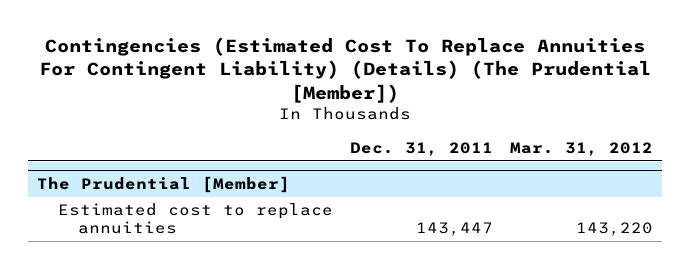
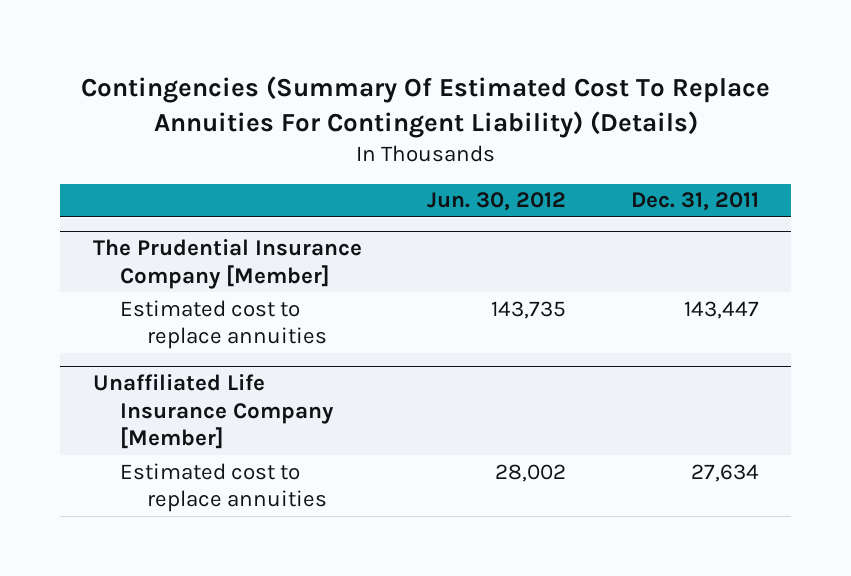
- Contingencies (Estimated Cost To Replace Annuities For Contingent Liability) (Details) (The Prudential [Member])
+ Contingencies (Summary Of Estimated Cost To Replace Annuities For Contingent Liability) (Details)
- | Dec. 31, 2011 | Mar. 31, 2012
+ | Jun. 30, 2012 | Dec. 31, 2011
- The Prudential [Member]
+ The Prudential Insurance Company [Member]
+ Unaffiliated Life Insurance Company [Member]
+ Estimated cost to replace annuities | 28,002 | 27,634

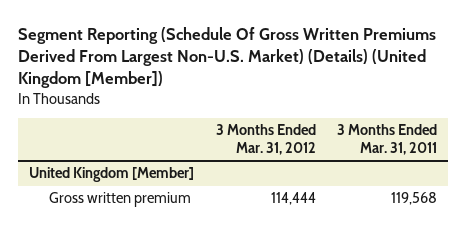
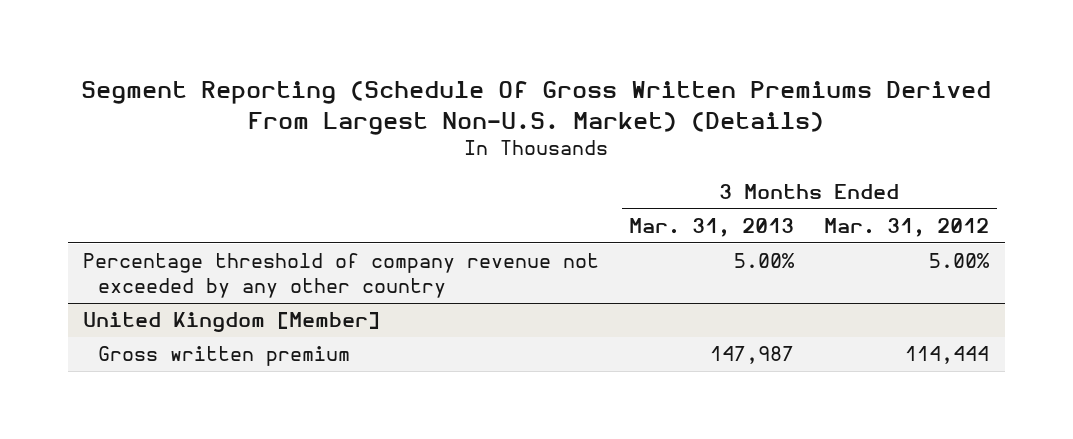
- Segment Reporting (Schedule Of Gross Written Premiums Derived From Largest Non-U.S. Market) (Details) (United Kingdom [Member])
+ Segment Reporting (Schedule Of Gross Written Premiums Derived From Largest Non-U.S. Market) (Details)
- | 3 Months Ended Mar. 31, 2012 | 3 Months Ended Mar. 31, 2011
+ | 3 Months Ended Mar. 31, 2013 | 3 Months Ended Mar. 31, 2012
+ Percentage threshold of company revenue not exceeded by any other country | 5.00% | 5.00%

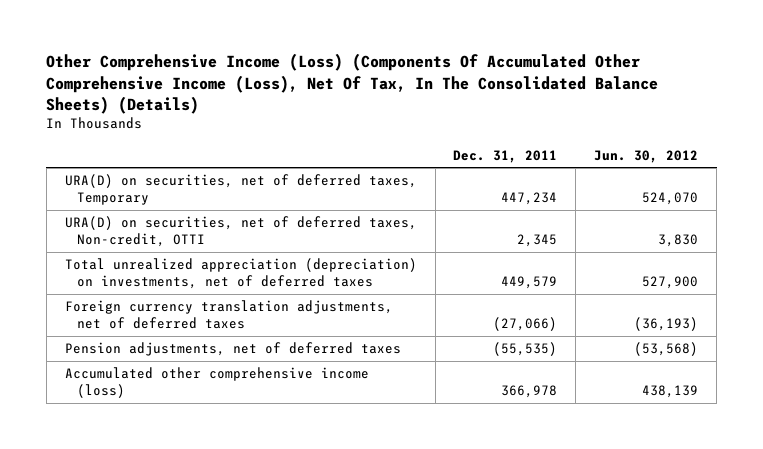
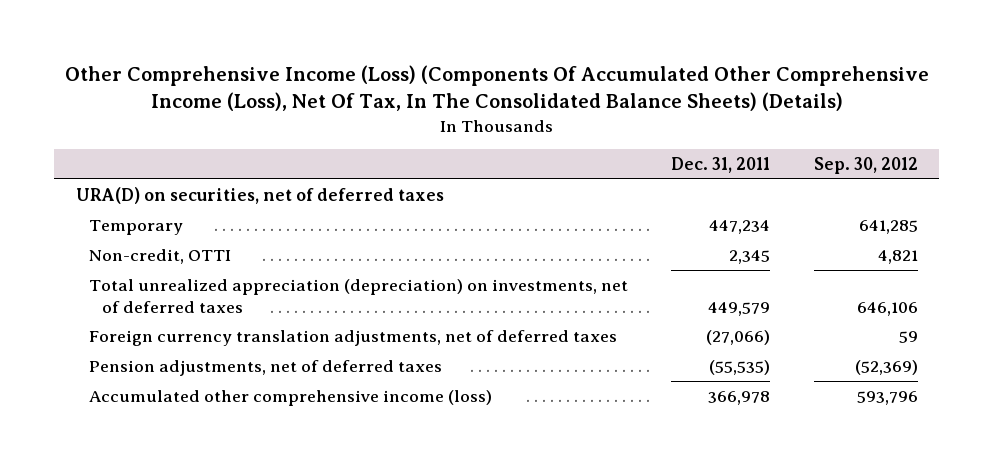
- | Dec. 31, 2011 | Jun. 30, 2012
+ | Dec. 31, 2011 | Sep. 30, 2012
- URA(D) on securities, net of deferred taxes, Temporary | 447,234 | 524,070
- URA(D) on securities, net of deferred taxes, Non-credit, OTTI | 2,345 | 3,830
+ URA(D) on securities, net of deferred taxes
+ Temporary | 447,234 | 641,285
+ Non-credit, OTTI | 2,345 | 4,821

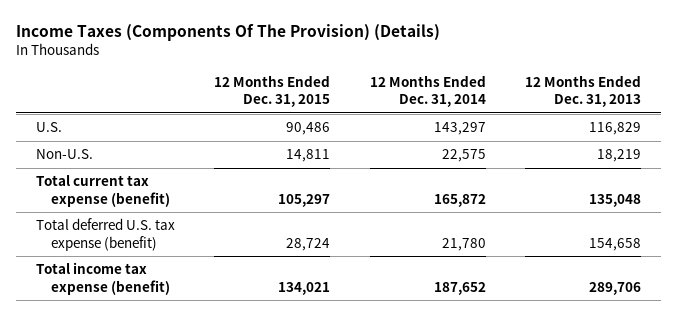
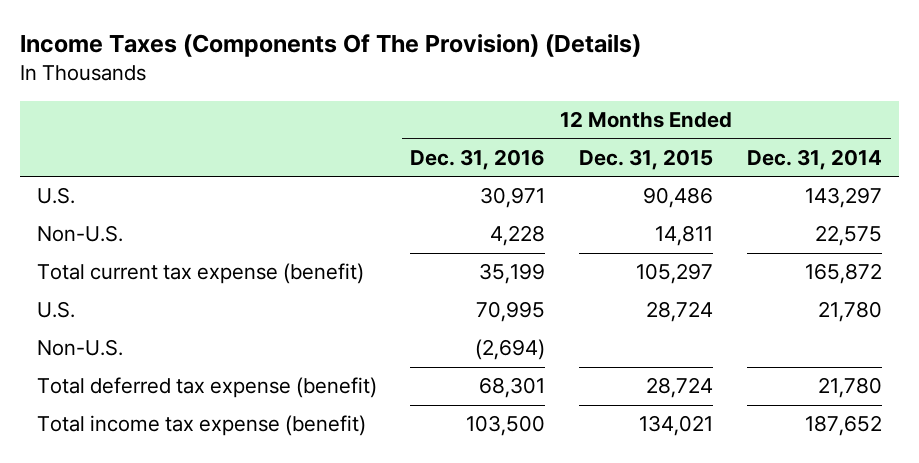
- | 12 Months Ended Dec. 31, 2015 | 12 Months Ended Dec. 31, 2014 | 12 Months Ended Dec. 31, 2013
+ | 12 Months Ended Dec. 31, 2016 | 12 Months Ended Dec. 31, 2015 | 12 Months Ended Dec. 31, 2014
- Total deferred U.S. tax expense (benefit) | 28,724 | 21,780 | 154,658
+ U.S. | 70,995 | 28,724 | 21,780
+ Non-U.S. | (2,694) | |
+ Total deferred tax expense (benefit) | 68,301 | 28,724 | 21,780

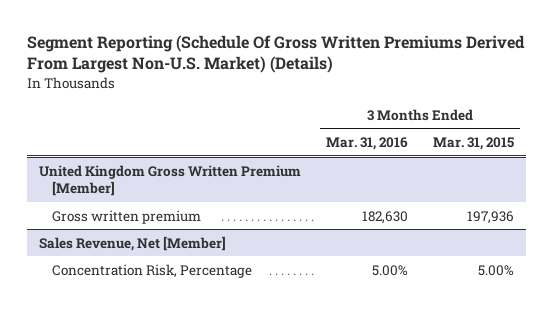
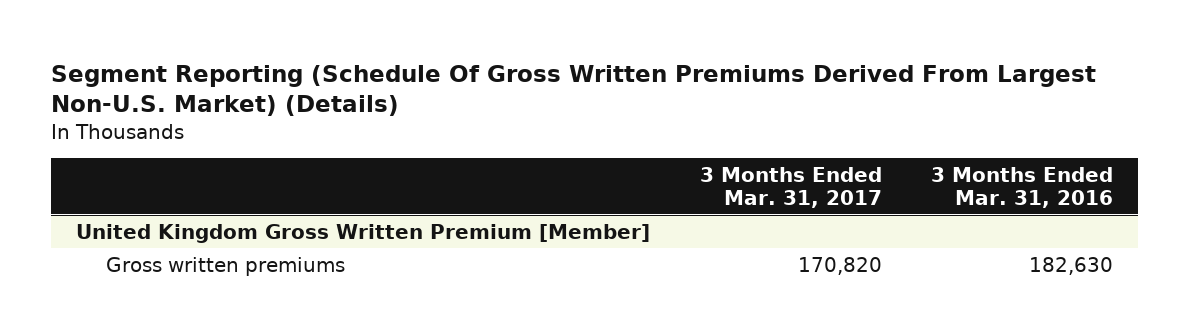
- | 3 Months Ended Mar. 31, 2016 | 3 Months Ended Mar. 31, 2015
+ | 3 Months Ended Mar. 31, 2017 | 3 Months Ended Mar. 31, 2016
@ United Kingdom Gross Written Premium [Member]
- Gross written premium | 182,630 | 197,936
- Sales Revenue, Net [Member]
- Concentration Risk, Percentage | 5.00% | 5.00%
@ United Kingdom Gross Written Premium [Member]
+ Gross written premiums | 170,820 | 182,630

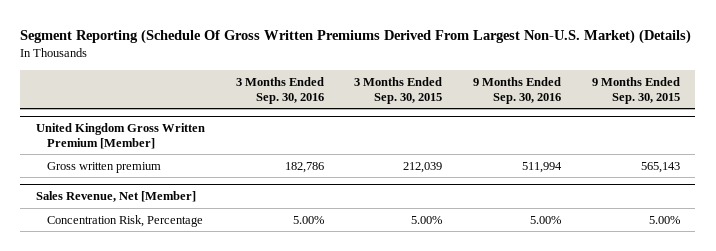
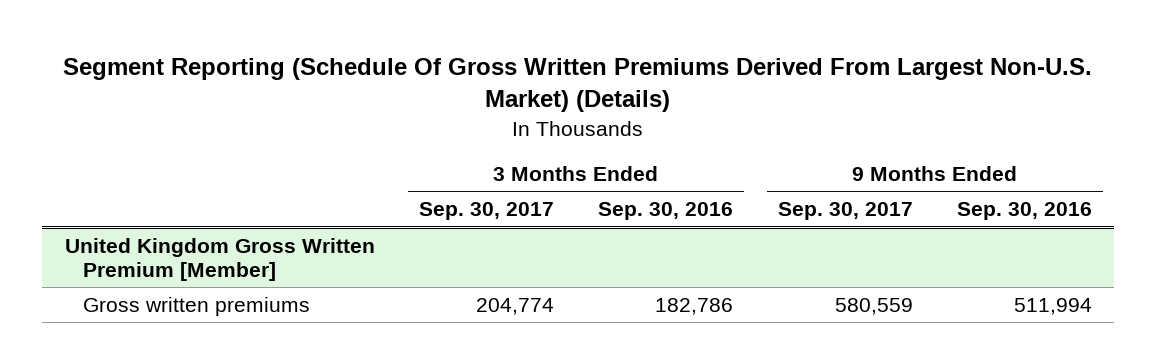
- | 3 Months Ended Sep. 30, 2016 | 3 Months Ended Sep. 30, 2015 | 9 Months Ended Sep. 30, 2016 | 9 Months Ended Sep. 30, 2015
+ | 3 Months Ended Sep. 30, 2017 | 3 Months Ended Sep. 30, 2016 | 9 Months Ended Sep. 30, 2017 | 9 Months Ended Sep. 30, 2016
@ United Kingdom Gross Written Premium [Member]
- Gross written premium | 182,786 | 212,039 | 511,994 | 565,143
- Sales Revenue, Net [Member]
- Concentration Risk, Percentage | 5.00% | 5.00% | 5.00% | 5.00%
@ United Kingdom Gross Written Premium [Member]
+ Gross written premiums | 204,774 | 182,786 | 580,559 | 511,994

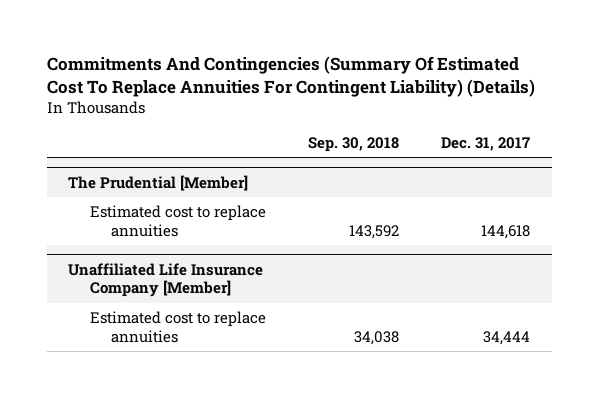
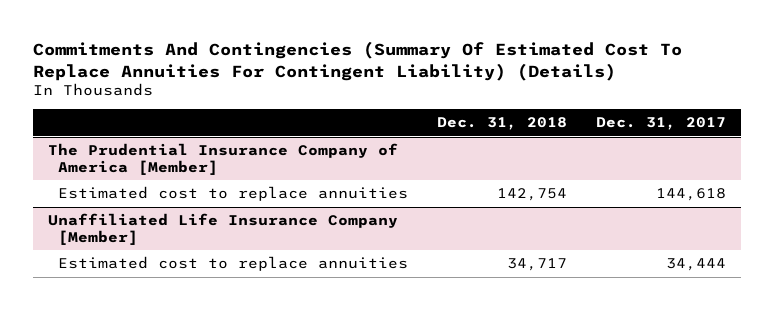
- | Sep. 30, 2018 | Dec. 31, 2017
+ | Dec. 31, 2018 | Dec. 31, 2017
- The Prudential [Member]
+ The Prudential Insurance Company of America [Member]

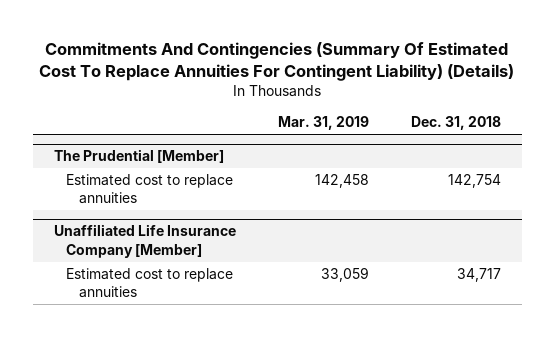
- | Dec. 31, 2018 | Dec. 31, 2017
+ | Mar. 31, 2019 | Dec. 31, 2018
- The Prudential Insurance Company of America [Member]
+ The Prudential [Member]

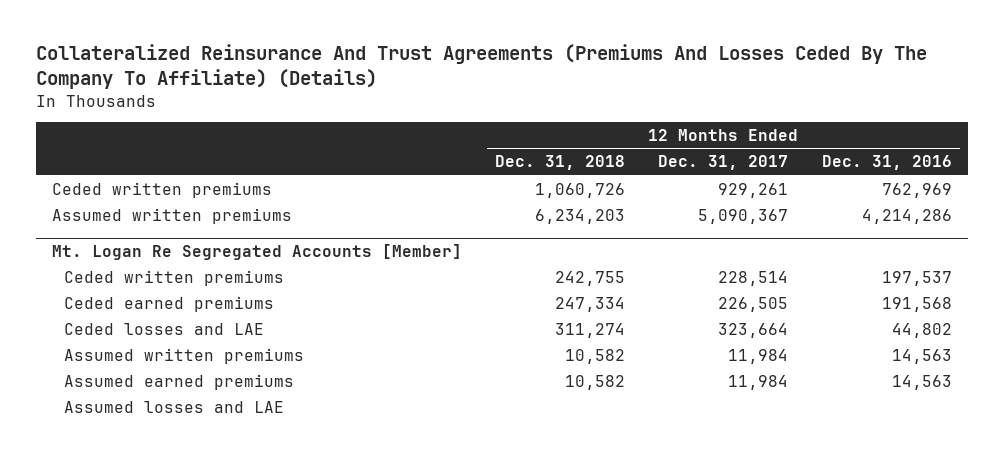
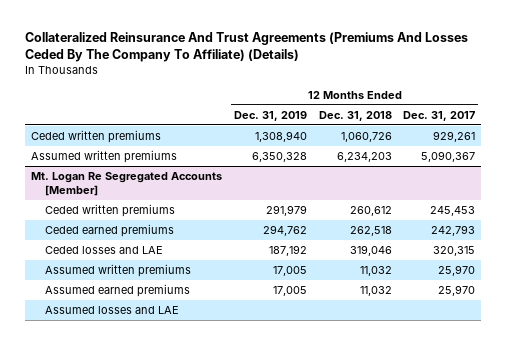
- | 12 Months Ended Dec. 31, 2018 | 12 Months Ended Dec. 31, 2017 | 12 Months Ended Dec. 31, 2016
+ | 12 Months Ended Dec. 31, 2019 | 12 Months Ended Dec. 31, 2018 | 12 Months Ended Dec. 31, 2017
@ Mt. Logan Re Segregated Accounts [Member]
- Ceded written premiums | 242,755 | 228,514 | 197,537
- Ceded earned premiums | 247,334 | 226,505 | 191,568
- Ceded losses and LAE | 311,274 | 323,664 | 44,802
- Assumed written premiums | 10,582 | 11,984 | 14,563
- Assumed earned premiums | 10,582 | 11,984 | 14,563
+ Ceded written premiums | 291,979 | 260,612 | 245,453
+ Ceded earned premiums | 294,762 | 262,518 | 242,793
+ Ceded losses and LAE | 187,192 | 319,046 | 320,315
+ Assumed written premiums | 17,005 | 11,032 | 25,970
+ Assumed earned premiums | 17,005 | 11,032 | 25,970

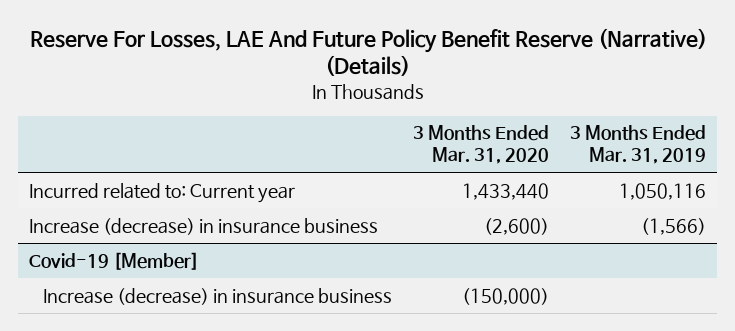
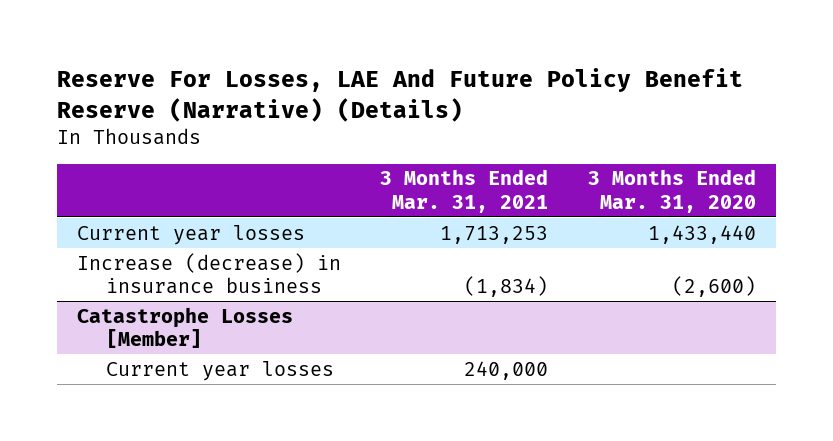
- | 3 Months Ended Mar. 31, 2020 | 3 Months Ended Mar. 31, 2019
+ | 3 Months Ended Mar. 31, 2021 | 3 Months Ended Mar. 31, 2020
- Incurred related to: Current year | 1,433,440 | 1,050,116
+ Current year losses | 1,713,253 | 1,433,440
- Covid-19 [Member]
- Increase (decrease) in insurance business | (150,000) |
+ Catastrophe Losses [Member]
+ Current year losses | 240,000 |

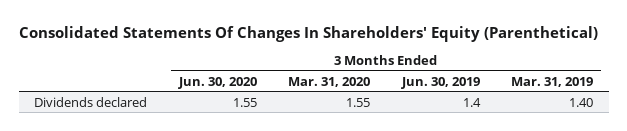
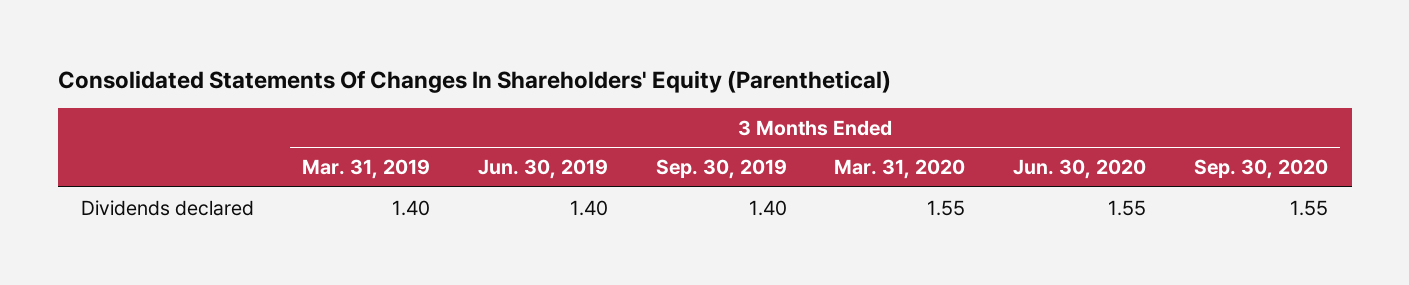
- | 3 Months Ended Jun. 30, 2020 | 3 Months Ended Mar. 31, 2020 | 3 Months Ended Jun. 30, 2019 | 3 Months Ended Mar. 31, 2019
+ | 3 Months Ended Mar. 31, 2019 | 3 Months Ended Jun. 30, 2019 | 3 Months Ended Sep. 30, 2019 | 3 Months Ended Mar. 31, 2020 | 3 Months Ended Jun. 30, 2020 | 3 Months Ended Sep. 30, 2020
- Dividends declared | 1.55 | 1.55 | 1.4 | 1.40
+ Dividends declared | 1.40 | 1.40 | 1.40 | 1.55 | 1.55 | 1.55

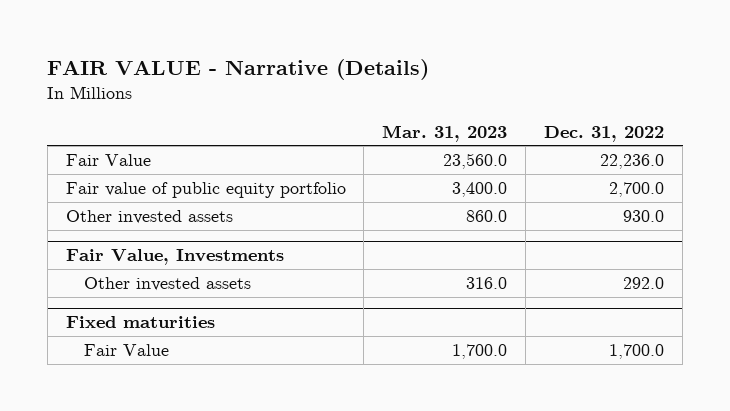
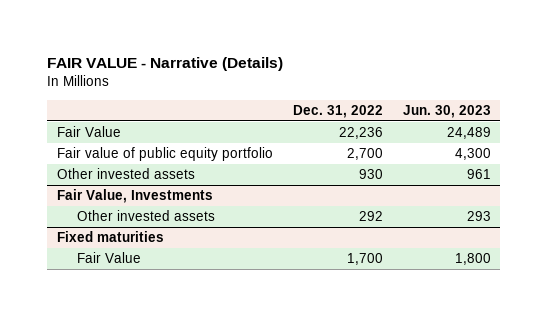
- | Mar. 31, 2023 | Dec. 31, 2022
+ | Dec. 31, 2022 | Jun. 30, 2023
- Fair Value | 23,560.0 | 22,236.0
- Fair value of public equity portfolio | 3,400.0 | 2,700.0
- Other invested assets | 860.0 | 930.0
+ Fair Value | 22,236 | 24,489
+ Fair value of public equity portfolio | 2,700 | 4,300
+ Other invested assets | 930 | 961
@ Fair Value, Investments
- Other invested assets | 316.0 | 292.0
+ Other invested assets | 292 | 293
@ Fixed maturities
- Fair Value | 1,700.0 | 1,700.0
+ Fair Value | 1,700 | 1,800

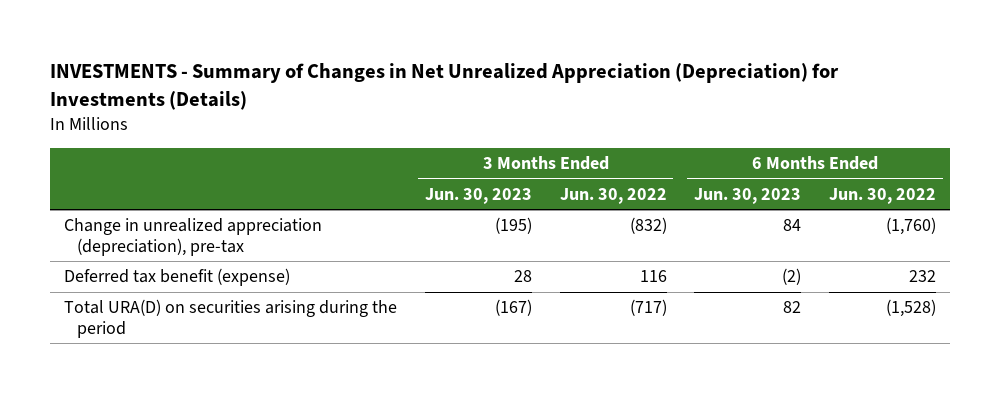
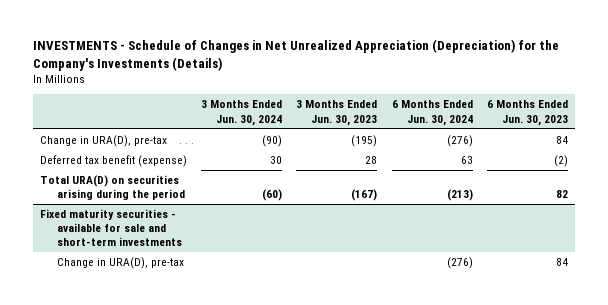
- INVESTMENTS - Summary of Changes in Net Unrealized Appreciation (Depreciation) for Investments (Details)
+ INVESTMENTS - Schedule of Changes in Net Unrealized Appreciation (Depreciation) for the Company's Investments (Details)
- | 3 Months Ended Jun. 30, 2023 | 3 Months Ended Jun. 30, 2022 | 6 Months Ended Jun. 30, 2023 | 6 Months Ended Jun. 30, 2022
+ | 3 Months Ended Jun. 30, 2024 | 3 Months Ended Jun. 30, 2023 | 6 Months Ended Jun. 30, 2024 | 6 Months Ended Jun. 30, 2023
- Change in unrealized appreciation (depreciation), pre-tax | (195) | (832) | 84 | (1,760)
+ Change in URA(D), pre-tax | (90) | (195) | (276) | 84
+ Fixed maturity securities - available for sale and short-term investments
+ Change in URA(D), pre-tax | | | (276) | 84

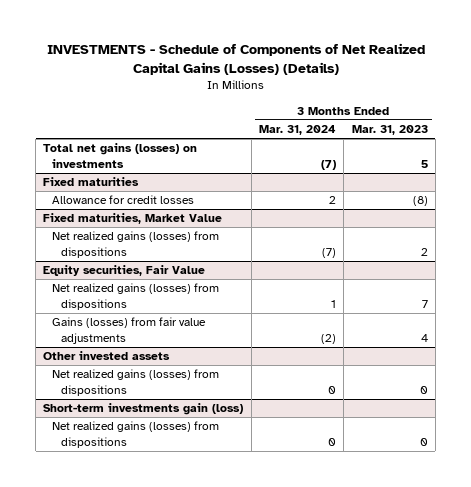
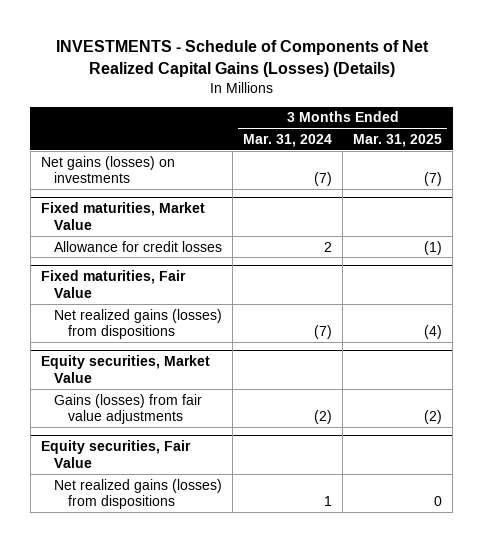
- | 3 Months Ended Mar. 31, 2024 | 3 Months Ended Mar. 31, 2023
+ | 3 Months Ended Mar. 31, 2024 | 3 Months Ended Mar. 31, 2025
- Total net gains (losses) on investments | (7) | 5
- Fixed maturities
- Allowance for credit losses | 2 | (8)
+ Net gains (losses) on investments | (7) | (7)
@ Fixed maturities, Market Value
+ Allowance for credit losses | 2 | (1)
+ Fixed maturities, Fair Value
+ Equity securities, Market Value
+ Gains (losses) from fair value adjustments | (2) | (2)
@ Equity securities, Fair Value
- Gains (losses) from fair value adjustments | (2) | 4
- Other invested assets
- Net realized gains (losses) from dispositions | 0 | 0
- Short-term investments gain (loss)
- Net realized gains (losses) from dispositions | 0 | 0

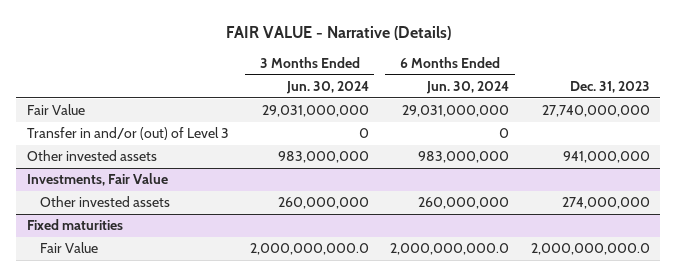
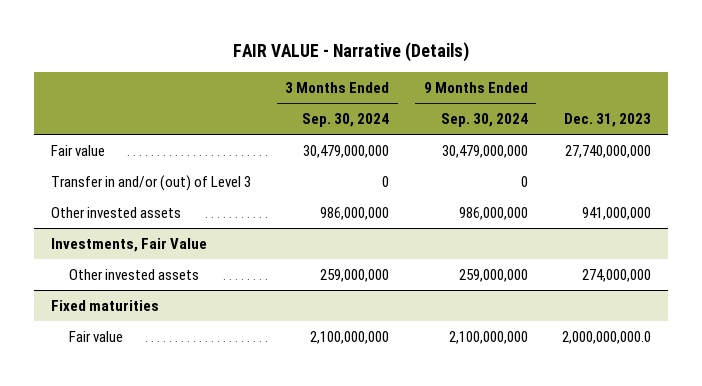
- | 3 Months Ended Jun. 30, 2024 | 6 Months Ended Jun. 30, 2024 | Dec. 31, 2023
+ | 3 Months Ended Sep. 30, 2024 | 9 Months Ended Sep. 30, 2024 | Dec. 31, 2023
- Fair Value | 29,031,000,000 | 29,031,000,000 | 27,740,000,000
+ Fair value | 30,479,000,000 | 30,479,000,000 | 27,740,000,000
@ Fixed maturities
- Fair Value | 2,000,000,000.0 | 2,000,000,000.0 | 2,000,000,000.0
+ Fair value | 2,100,000,000 | 2,100,000,000 | 2,000,000,000.0

